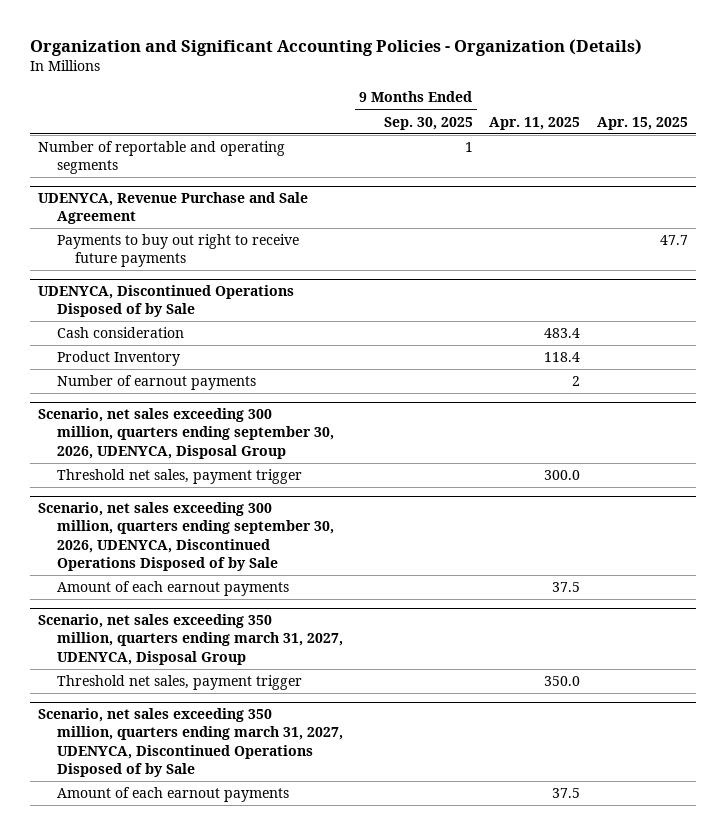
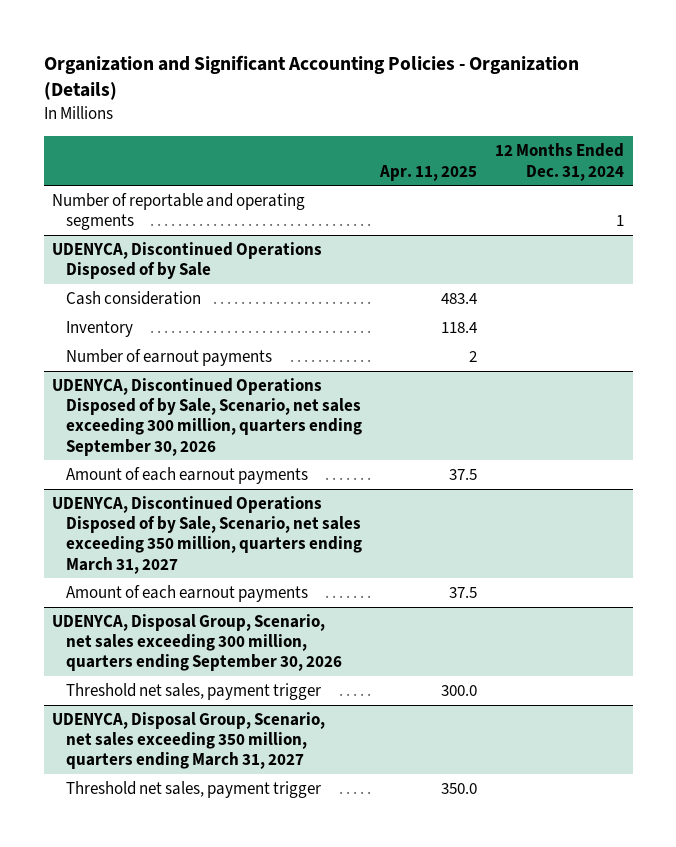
- | 9 Months Ended Sep. 30, 2025 | Apr. 11, 2025 | Apr. 15, 2025
+ | Apr. 11, 2025 | 12 Months Ended Dec. 31, 2024
- UDENYCA, Revenue Purchase and Sale Agreement
- Payments to buy out right to receive future payments | | | 47.7
@ UDENYCA, Discontinued Operations Disposed of by Sale
- Product Inventory | | 118.4 |
+ Inventory | 118.4 |
- Scenario, net sales exceeding 300 million, quarters ending september 30, 2026, UDENYCA, Disposal Group
- Threshold net sales, payment trigger | | 300.0 |
- Scenario, net sales exceeding 300 million, quarters ending september 30, 2026, UDENYCA, Discontinued Operations Disposed of by Sale
+ UDENYCA, Discontinued Operations Disposed of by Sale, Scenario, net sales exceeding 300 million, quarters ending September 30, 2026
- Scenario, net sales exceeding 350 million, quarters ending march 31, 2027, UDENYCA, Disposal Group
- Threshold net sales, payment trigger | | 350.0 |
- Scenario, net sales exceeding 350 million, quarters ending march 31, 2027, UDENYCA, Discontinued Operations Disposed of by Sale
+ UDENYCA, Discontinued Operations Disposed of by Sale, Scenario, net sales exceeding 350 million, quarters ending March 31, 2027
+ UDENYCA, Disposal Group, Scenario, net sales exceeding 300 million, quarters ending September 30, 2026
+ Threshold net sales, payment trigger | 300.0 |
+ UDENYCA, Disposal Group, Scenario, net sales exceeding 350 million, quarters ending March 31, 2027
+ Threshold net sales, payment trigger | 350.0 |

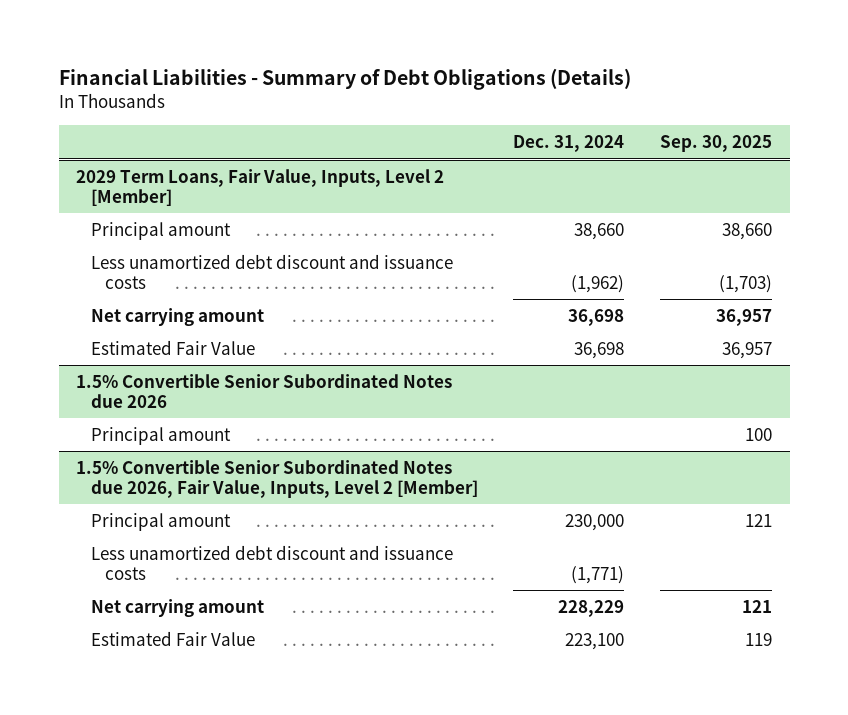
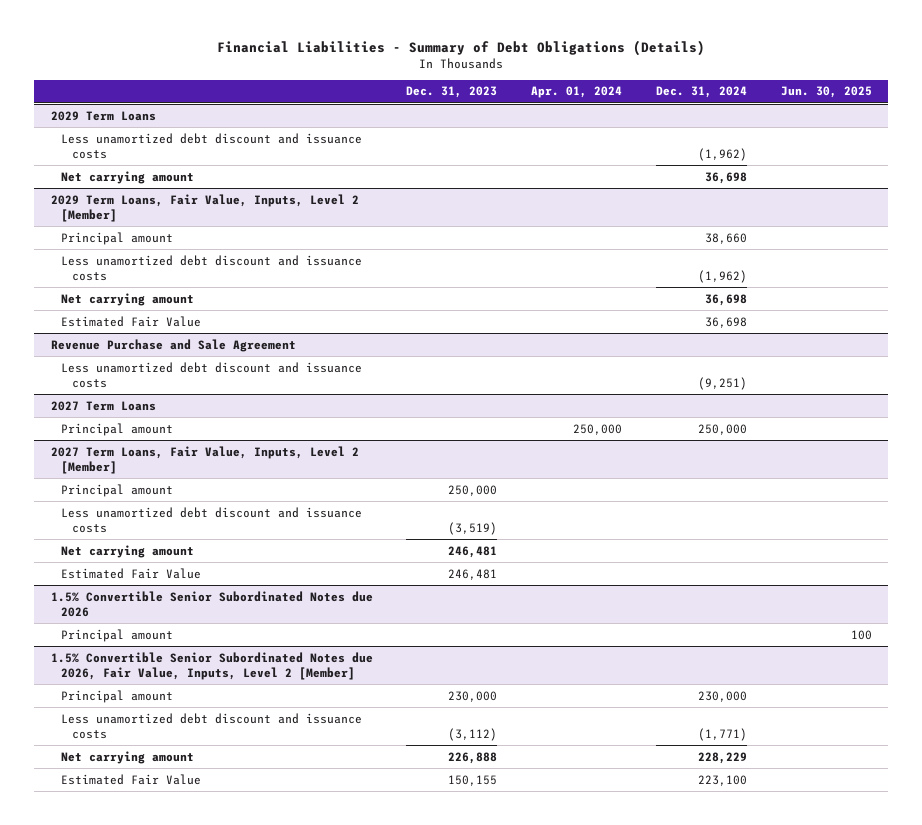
- | Dec. 31, 2024 | Sep. 30, 2025
+ | Dec. 31, 2023 | Apr. 01, 2024 | Dec. 31, 2024 | Jun. 30, 2025
+ 2029 Term Loans
+ Less unamortized debt discount and issuance costs | | | (1,962) |
+ Net carrying amount | | | 36,698 |
+ Revenue Purchase and Sale Agreement
+ Less unamortized debt discount and issuance costs | | | (9,251) |
+ 2027 Term Loans
+ Principal amount | | 250,000 | 250,000 |
+ 2027 Term Loans, Fair Value, Inputs, Level 2 [Member]
+ Principal amount | 250,000 | | |
+ Less unamortized debt discount and issuance costs | (3,519) | | |
+ Net carrying amount | 246,481 | | |
+ Estimated Fair Value | 246,481 | | |

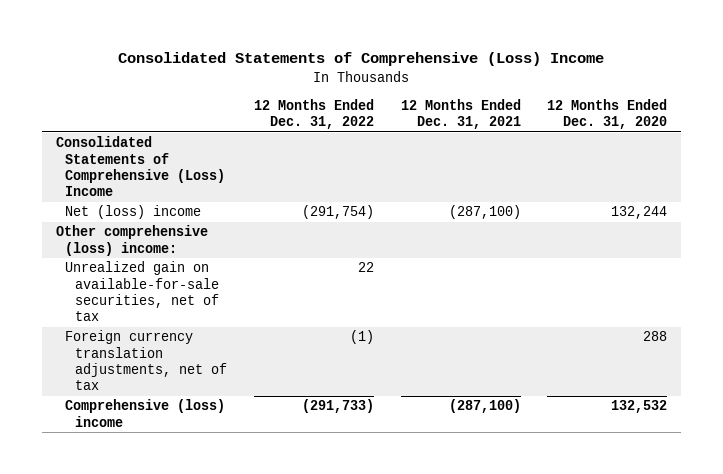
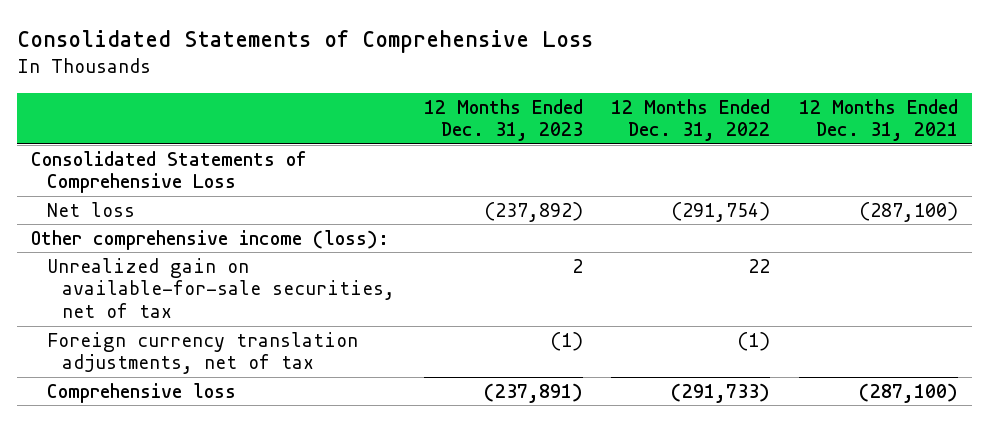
- Consolidated Statements of Comprehensive (Loss) Income
+ Consolidated Statements of Comprehensive Loss
- | 12 Months Ended Dec. 31, 2022 | 12 Months Ended Dec. 31, 2021 | 12 Months Ended Dec. 31, 2020
+ | 12 Months Ended Dec. 31, 2023 | 12 Months Ended Dec. 31, 2022 | 12 Months Ended Dec. 31, 2021
- Consolidated Statements of Comprehensive (Loss) Income
- Net (loss) income | (291,754) | (287,100) | 132,244
- Other comprehensive (loss) income:
+ Consolidated Statements of Comprehensive Loss
+ Net loss | (237,892) | (291,754) | (287,100)
+ Other comprehensive income (loss):
- Comprehensive (loss) income | (291,733) | (287,100) | 132,532
+ Comprehensive loss | (237,891) | (291,733) | (287,100)

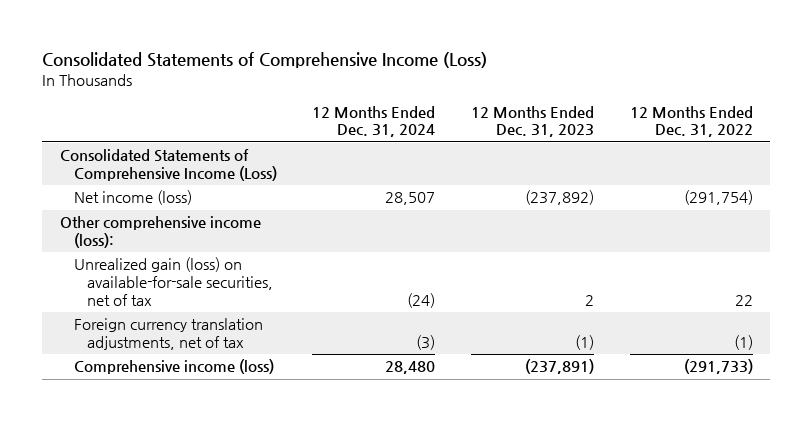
- Consolidated Statements of Comprehensive Loss
+ Consolidated Statements of Comprehensive Income (Loss)
- | 12 Months Ended Dec. 31, 2023 | 12 Months Ended Dec. 31, 2022 | 12 Months Ended Dec. 31, 2021
+ | 12 Months Ended Dec. 31, 2024 | 12 Months Ended Dec. 31, 2023 | 12 Months Ended Dec. 31, 2022
- Consolidated Statements of Comprehensive Loss
- Net loss | (237,892) | (291,754) | (287,100)
+ Consolidated Statements of Comprehensive Income (Loss)
+ Net income (loss) | 28,507 | (237,892) | (291,754)
- Unrealized gain on available-for-sale securities, net of tax | 2 | 22 |
+ Unrealized gain (loss) on available-for-sale securities, net of tax | (24) | 2 | 22
- Comprehensive loss | (237,891) | (291,733) | (287,100)
+ Comprehensive income (loss) | 28,480 | (237,891) | (291,733)

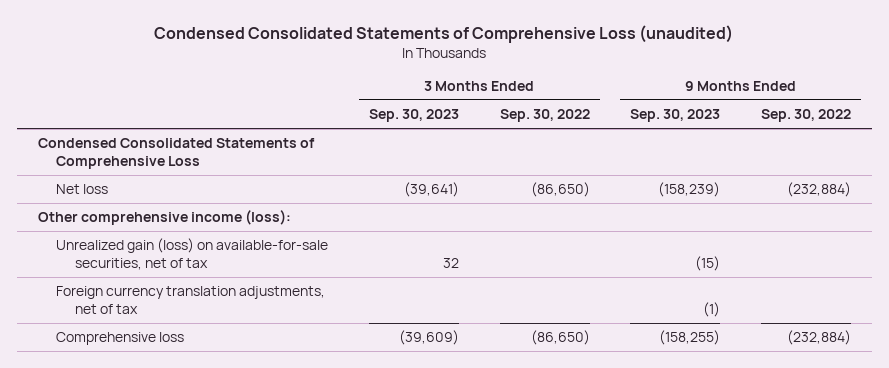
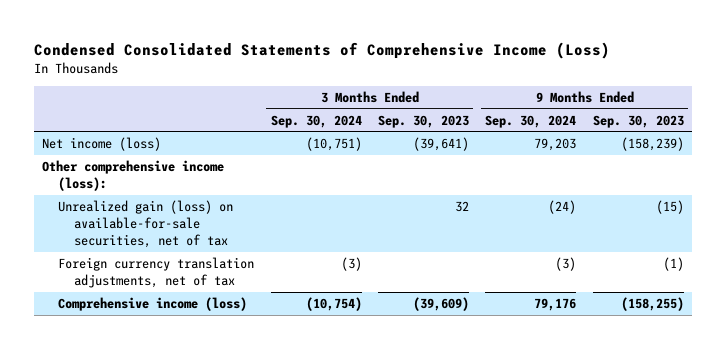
- Condensed Consolidated Statements of Comprehensive Loss (unaudited)
+ Condensed Consolidated Statements of Comprehensive Income (Loss)
- | 3 Months Ended Sep. 30, 2023 | 3 Months Ended Sep. 30, 2022 | 9 Months Ended Sep. 30, 2023 | 9 Months Ended Sep. 30, 2022
+ | 3 Months Ended Sep. 30, 2024 | 3 Months Ended Sep. 30, 2023 | 9 Months Ended Sep. 30, 2024 | 9 Months Ended Sep. 30, 2023
- Condensed Consolidated Statements of Comprehensive Loss
- Net loss | (39,641) | (86,650) | (158,239) | (232,884)
+ Net income (loss) | (10,751) | (39,641) | 79,203 | (158,239)
- Comprehensive loss | (39,609) | (86,650) | (158,255) | (232,884)
+ Comprehensive income (loss) | (10,754) | (39,609) | 79,176 | (158,255)

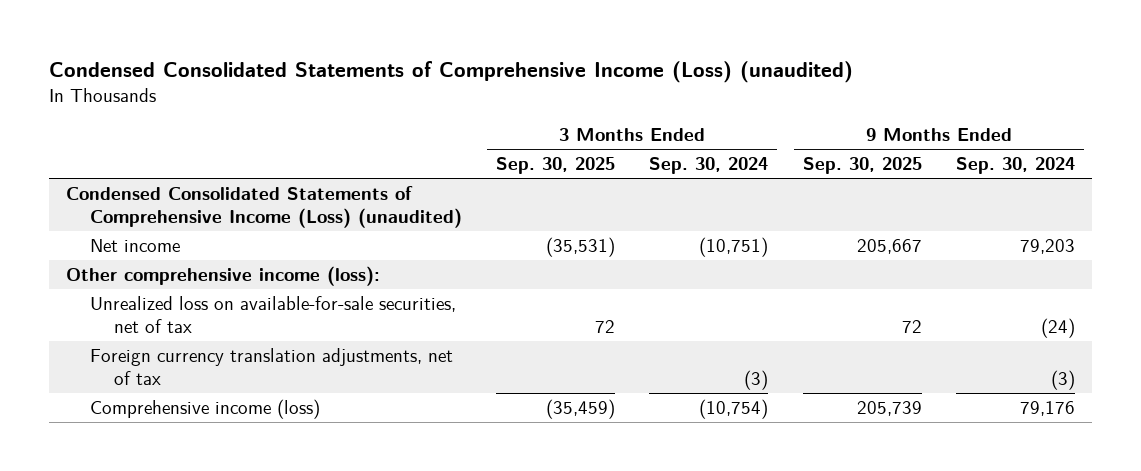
- Condensed Consolidated Statements of Comprehensive Income (Loss)
+ Condensed Consolidated Statements of Comprehensive Income (Loss) (unaudited)
- | 3 Months Ended Sep. 30, 2024 | 3 Months Ended Sep. 30, 2023 | 9 Months Ended Sep. 30, 2024 | 9 Months Ended Sep. 30, 2023
+ | 3 Months Ended Sep. 30, 2025 | 3 Months Ended Sep. 30, 2024 | 9 Months Ended Sep. 30, 2025 | 9 Months Ended Sep. 30, 2024
- Net income (loss) | (10,751) | (39,641) | 79,203 | (158,239)
+ Condensed Consolidated Statements of Comprehensive Income (Loss) (unaudited)
+ Net income | (35,531) | (10,751) | 205,667 | 79,203
- Unrealized gain (loss) on available-for-sale securities, net of tax | | 32 | (24) | (15)
+ Unrealized loss on available-for-sale securities, net of tax | 72 | | 72 | (24)

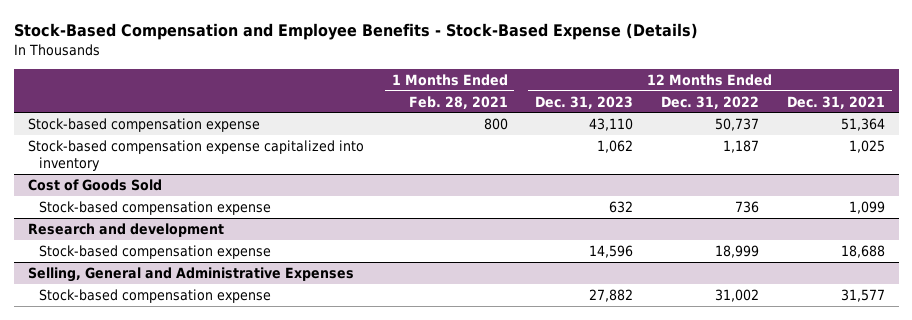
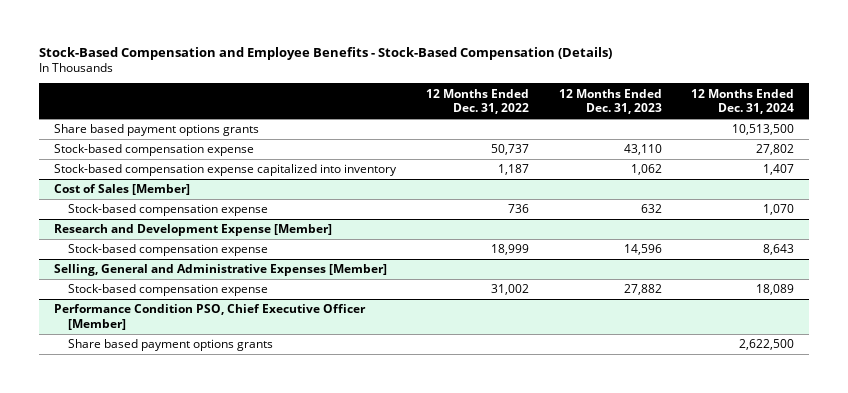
- Stock-Based Compensation and Employee Benefits - Stock-Based Expense (Details)
+ Stock-Based Compensation and Employee Benefits - Stock-Based Compensation (Details)
- | 1 Months Ended Feb. 28, 2021 | 12 Months Ended Dec. 31, 2023 | 12 Months Ended Dec. 31, 2022 | 12 Months Ended Dec. 31, 2021
+ | 12 Months Ended Dec. 31, 2022 | 12 Months Ended Dec. 31, 2023 | 12 Months Ended Dec. 31, 2024
+ Share based payment options grants | | | 10,513,500
- Cost of Goods Sold
+ Cost of Sales [Member]
- Research and development
+ Research and Development Expense [Member]
- Selling, General and Administrative Expenses
+ Selling, General and Administrative Expenses [Member]
+ Performance Condition PSO, Chief Executive Officer [Member]
+ Share based payment options grants | | | 2,622,500

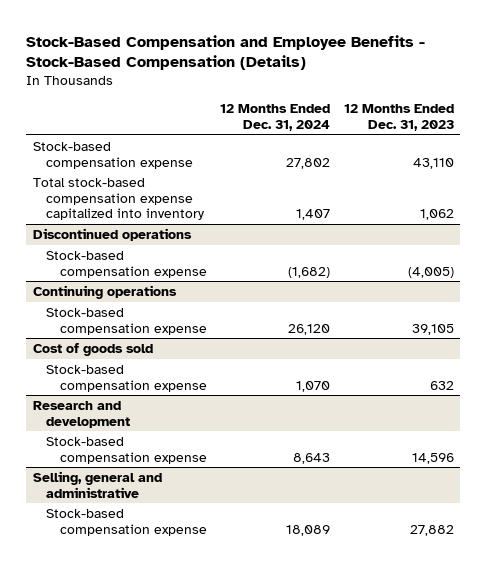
- | 12 Months Ended Dec. 31, 2022 | 12 Months Ended Dec. 31, 2023 | 12 Months Ended Dec. 31, 2024
+ | 12 Months Ended Dec. 31, 2024 | 12 Months Ended Dec. 31, 2023
- Share based payment options grants | | | 10,513,500
- Stock-based compensation expense capitalized into inventory | 1,187 | 1,062 | 1,407
- Cost of Sales [Member]
+ Total stock-based compensation expense capitalized into inventory | 1,407 | 1,062
+ Discontinued operations
+ Stock-based compensation expense | (1,682) | (4,005)
+ Continuing operations
+ Stock-based compensation expense | 26,120 | 39,105
+ Cost of goods sold
- Research and Development Expense [Member]
+ Research and development
- Selling, General and Administrative Expenses [Member]
+ Selling, general and administrative
- Performance Condition PSO, Chief Executive Officer [Member]
- Share based payment options grants | | | 2,622,500

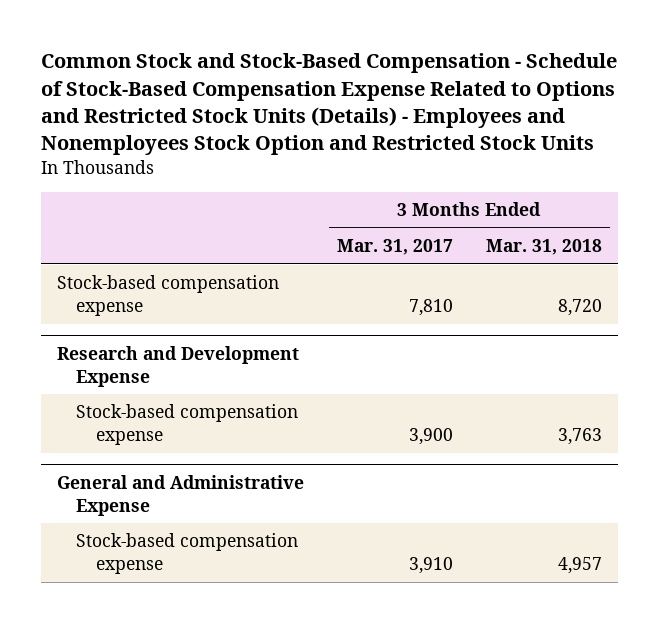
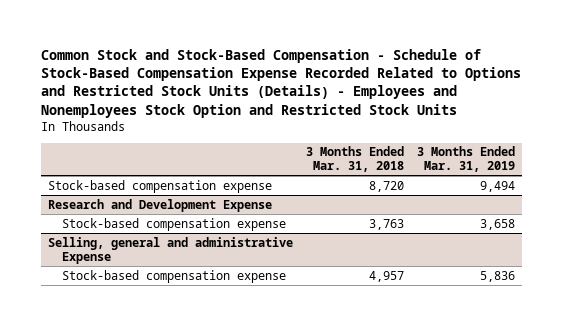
- Common Stock and Stock-Based Compensation - Schedule of Stock-Based Compensation Expense Related to Options and Restricted Stock Units (Details) - Employees and Nonemployees Stock Option and Restricted Stock Units
+ Common Stock and Stock-Based Compensation - Schedule of Stock-Based Compensation Expense Recorded Related to Options and Restricted Stock Units (Details) - Employees and Nonemployees Stock Option and Restricted Stock Units
- | 3 Months Ended Mar. 31, 2017 | 3 Months Ended Mar. 31, 2018
+ | 3 Months Ended Mar. 31, 2018 | 3 Months Ended Mar. 31, 2019
- General and Administrative Expense
+ Selling, general and administrative Expense

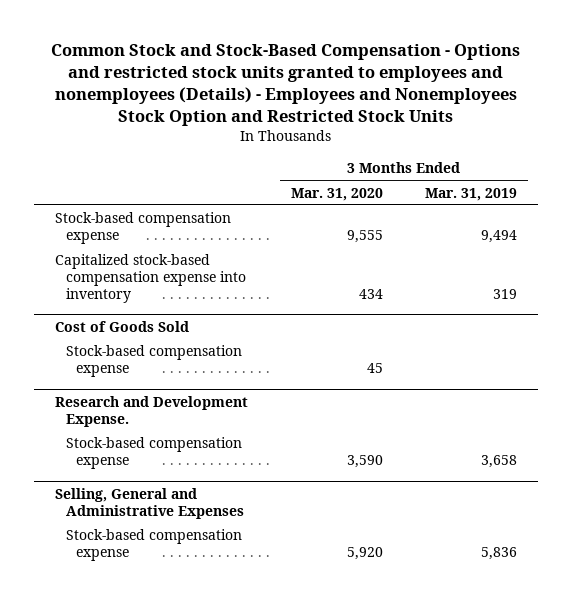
- Common Stock and Stock-Based Compensation - Schedule of Stock-Based Compensation Expense Recorded Related to Options and Restricted Stock Units (Details) - Employees and Nonemployees Stock Option and Restricted Stock Units
+ Common Stock and Stock-Based Compensation - Options and restricted stock units granted to employees and nonemployees (Details) - Employees and Nonemployees Stock Option and Restricted Stock Units
- | 3 Months Ended Mar. 31, 2018 | 3 Months Ended Mar. 31, 2019
+ | 3 Months Ended Mar. 31, 2020 | 3 Months Ended Mar. 31, 2019
- Research and Development Expense
+ Capitalized stock-based compensation expense into inventory | 434 | 319
+ Cost of Goods Sold
+ Stock-based compensation expense | 45 |
+ Research and Development Expense.
- Selling, general and administrative Expense
+ Selling, General and Administrative Expenses

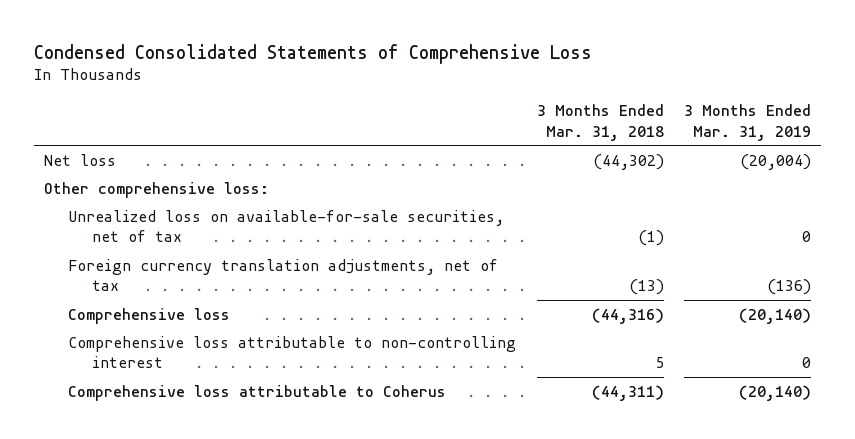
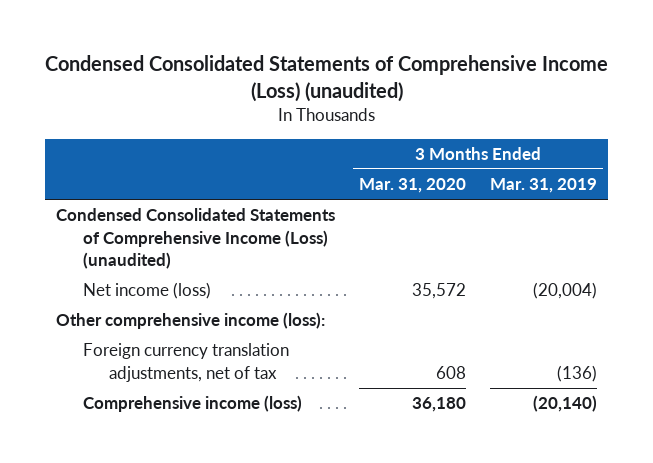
- Condensed Consolidated Statements of Comprehensive Loss
+ Condensed Consolidated Statements of Comprehensive Income (Loss) (unaudited)
- | 3 Months Ended Mar. 31, 2018 | 3 Months Ended Mar. 31, 2019
+ | 3 Months Ended Mar. 31, 2020 | 3 Months Ended Mar. 31, 2019
- Net loss | (44,302) | (20,004)
- Other comprehensive loss:
- Unrealized loss on available-for-sale securities, net of tax | (1) | 0
+ Condensed Consolidated Statements of Comprehensive Income (Loss) (unaudited)
+ Net income (loss) | 35,572 | (20,004)
+ Other comprehensive income (loss):
- Comprehensive loss | (44,316) | (20,140)
- Comprehensive loss attributable to non-controlling interest | 5 | 0
- Comprehensive loss attributable to Coherus | (44,311) | (20,140)
+ Comprehensive income (loss) | 36,180 | (20,140)

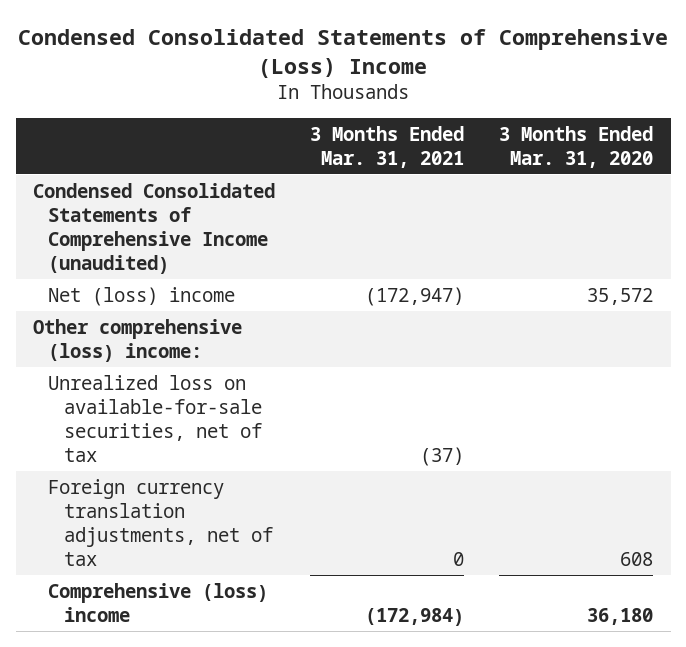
- Condensed Consolidated Statements of Comprehensive Income (Loss) (unaudited)
+ Condensed Consolidated Statements of Comprehensive (Loss) Income
- | 3 Months Ended Mar. 31, 2020 | 3 Months Ended Mar. 31, 2019
+ | 3 Months Ended Mar. 31, 2021 | 3 Months Ended Mar. 31, 2020
- Condensed Consolidated Statements of Comprehensive Income (Loss) (unaudited)
- Net income (loss) | 35,572 | (20,004)
- Other comprehensive income (loss):
+ Condensed Consolidated Statements of Comprehensive Income (unaudited)
+ Net (loss) income | (172,947) | 35,572
+ Other comprehensive (loss) income:
+ Unrealized loss on available-for-sale securities, net of tax | (37) |
- Comprehensive income (loss) | 36,180 | (20,140)
+ Comprehensive (loss) income | (172,984) | 36,180

